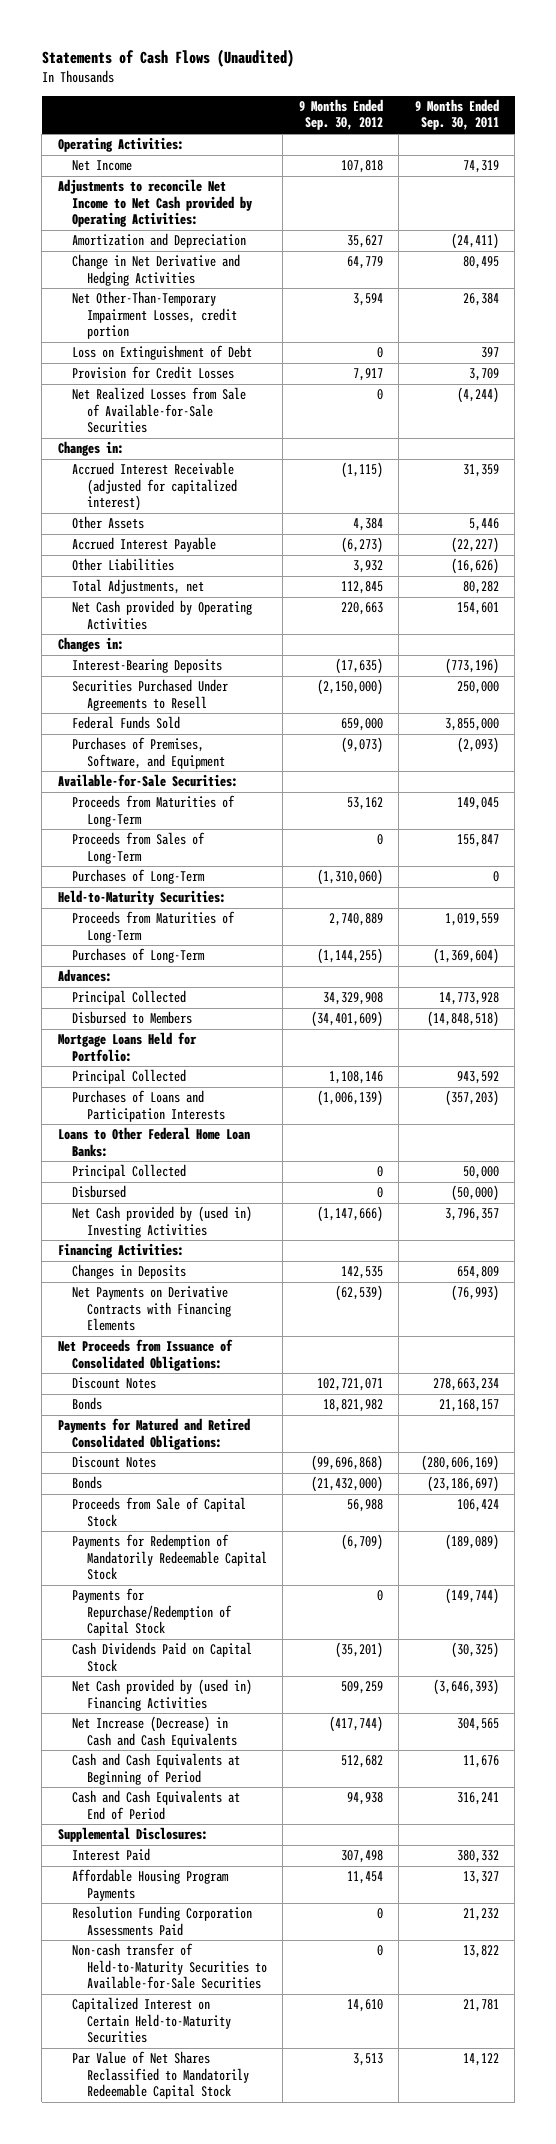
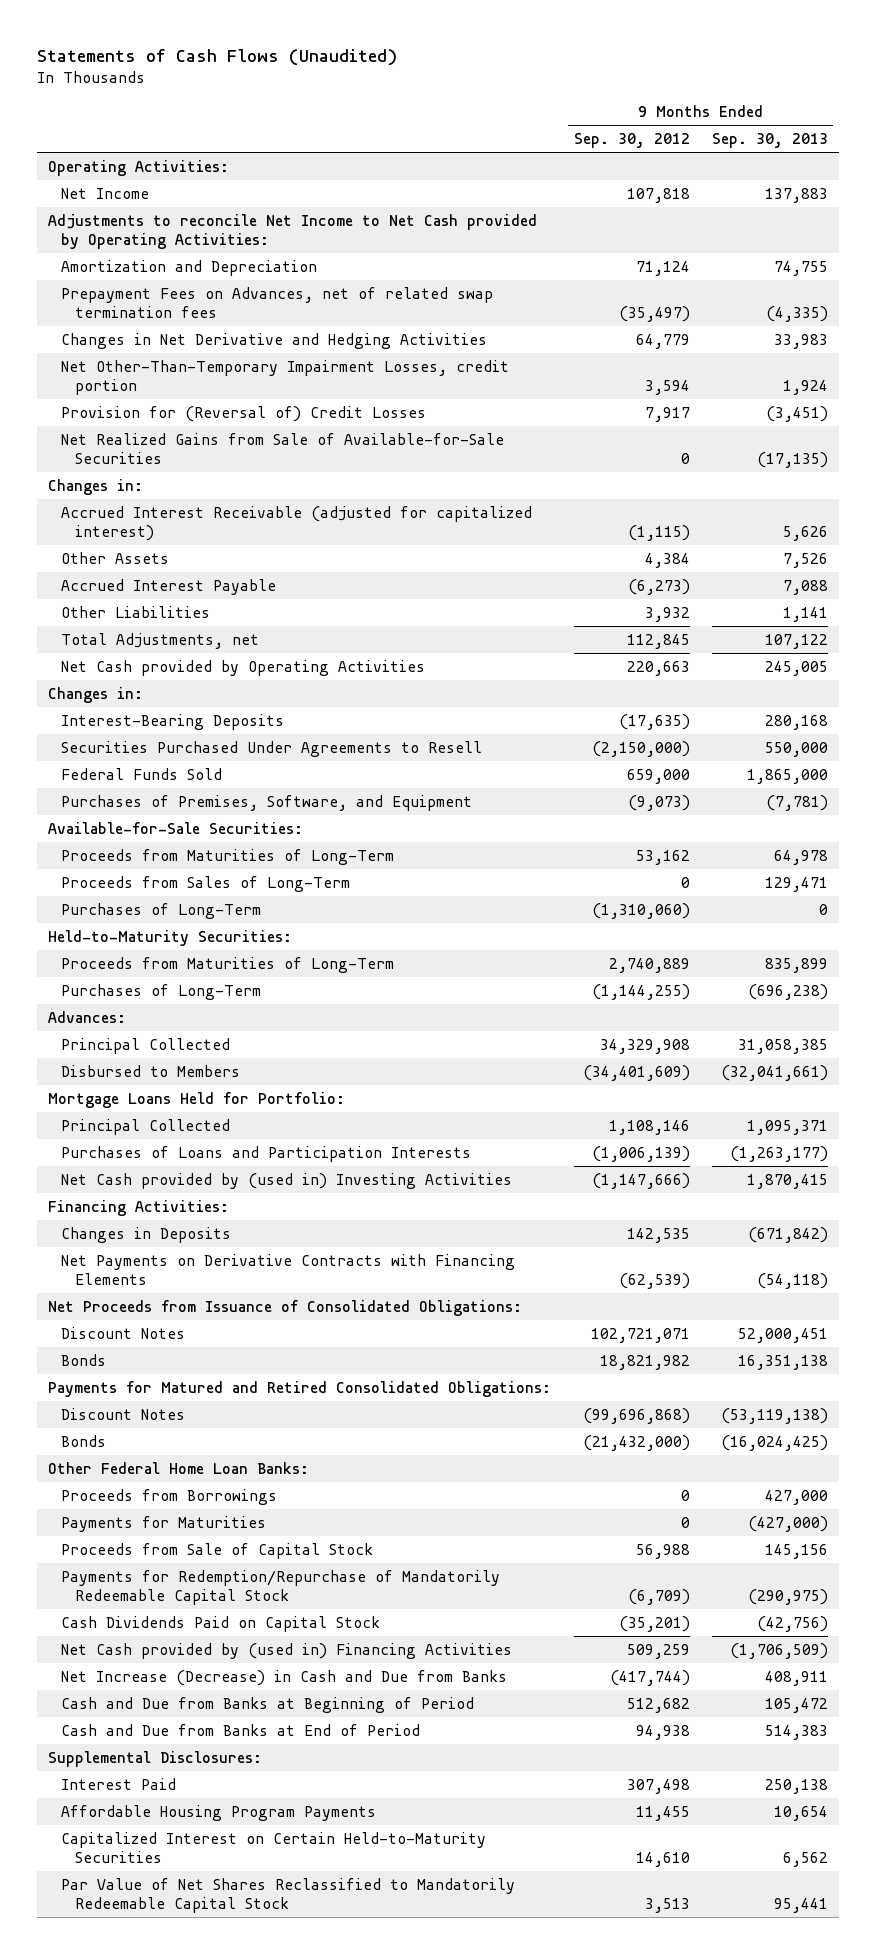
- | 9 Months Ended Sep. 30, 2012 | 9 Months Ended Sep. 30, 2011
+ | 9 Months Ended Sep. 30, 2012 | 9 Months Ended Sep. 30, 2013
- Amortization and Depreciation | 35,627 | (24,411)
- Change in Net Derivative and Hedging Activities | 64,779 | 80,495
+ Amortization and Depreciation | 71,124 | 74,755
+ Prepayment Fees on Advances, net of related swap termination fees | (35,497) | (4,335)
+ Changes in Net Derivative and Hedging Activities | 64,779 | 33,983
- Loss on Extinguishment of Debt | 0 | 397
- Provision for Credit Losses | 7,917 | 3,709
- Net Realized Losses from Sale of Available-for-Sale Securities | 0 | (4,244)
+ Provision for (Reversal of) Credit Losses | 7,917 | (3,451)
+ Net Realized Gains from Sale of Available-for-Sale Securities | 0 | (17,135)
- Loans to Other Federal Home Loan Banks:
- Principal Collected | 0 | 50,000
- Disbursed | 0 | (50,000)
+ Other Federal Home Loan Banks:
+ Proceeds from Borrowings | 0 | 427,000
+ Payments for Maturities | 0 | (427,000)
- Payments for Redemption of Mandatorily Redeemable Capital Stock | (6,709) | (189,089)
- Payments for Repurchase/Redemption of Capital Stock | 0 | (149,744)
+ Payments for Redemption/Repurchase of Mandatorily Redeemable Capital Stock | (6,709) | (290,975)
- Net Increase (Decrease) in Cash and Cash Equivalents | (417,744) | 304,565
- Cash and Cash Equivalents at Beginning of Period | 512,682 | 11,676
- Cash and Cash Equivalents at End of Period | 94,938 | 316,241
+ Net Increase (Decrease) in Cash and Due from Banks | (417,744) | 408,911
+ Cash and Due from Banks at Beginning of Period | 512,682 | 105,472
+ Cash and Due from Banks at End of Period | 94,938 | 514,383
- Affordable Housing Program Payments | 11,454 | 13,327
- Resolution Funding Corporation Assessments Paid | 0 | 21,232
- Non-cash transfer of Held-to-Maturity Securities to Available-for-Sale Securities | 0 | 13,822
+ Affordable Housing Program Payments | 11,455 | 10,654

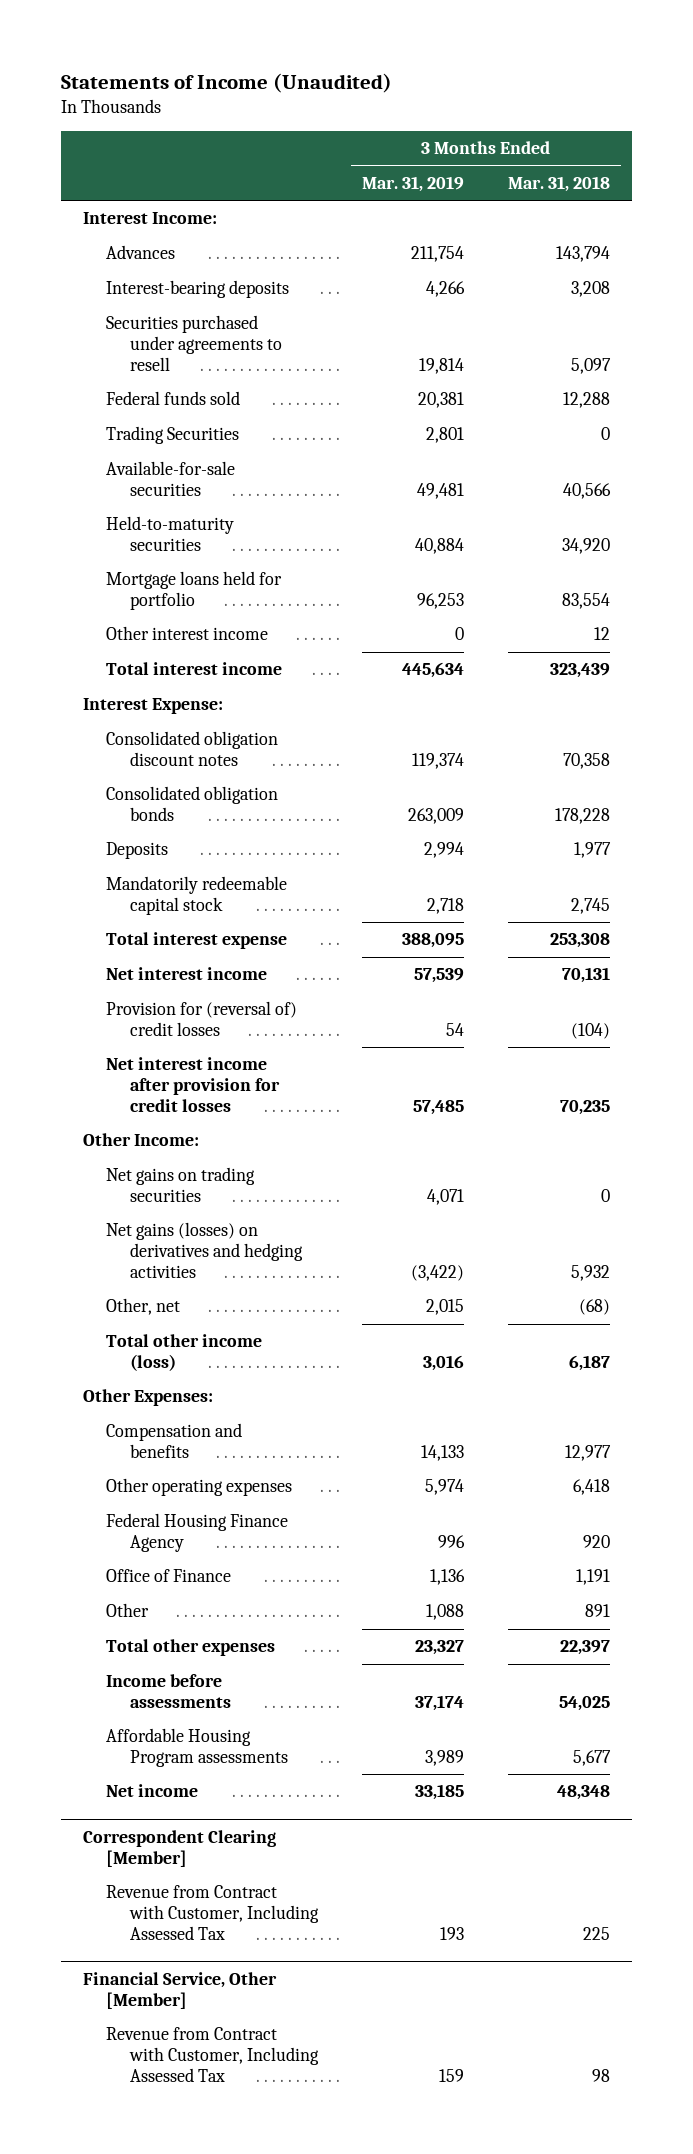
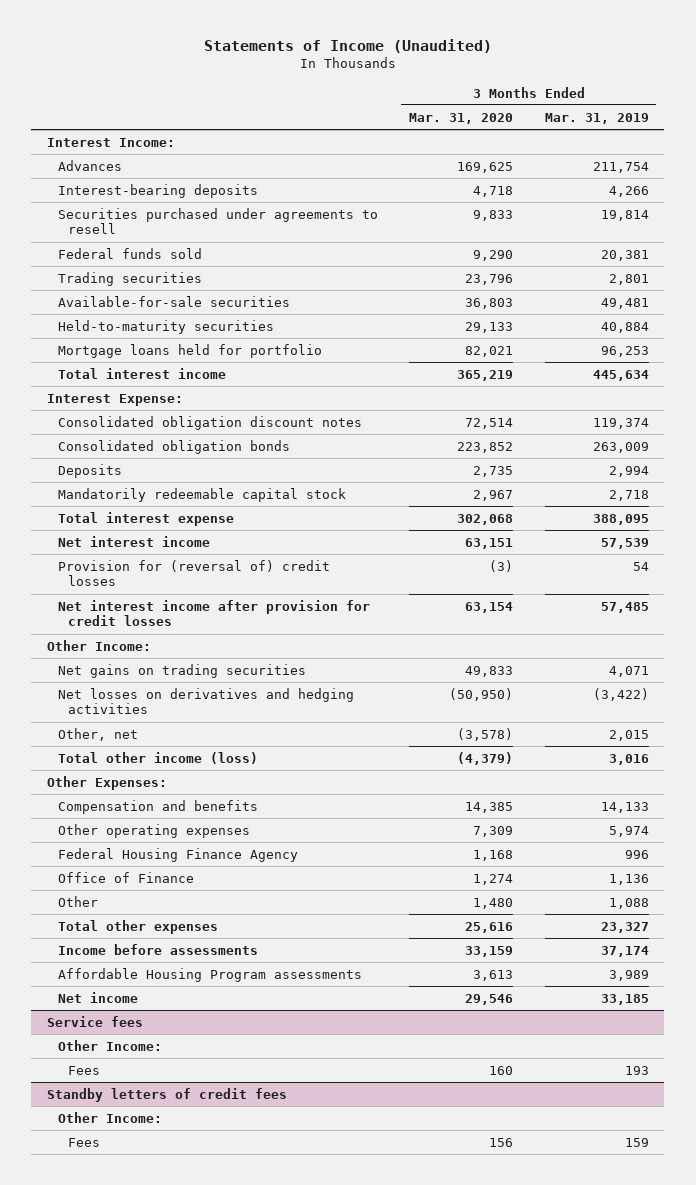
- | 3 Months Ended Mar. 31, 2019 | 3 Months Ended Mar. 31, 2018
+ | 3 Months Ended Mar. 31, 2020 | 3 Months Ended Mar. 31, 2019
- Trading Securities | 2,801 | 0
+ Trading securities | 23,796 | 2,801
- Other interest income | 0 | 12
- Net gains (losses) on derivatives and hedging activities | (3,422) | 5,932
+ Net losses on derivatives and hedging activities | (50,950) | (3,422)
- Correspondent Clearing [Member]
- Revenue from Contract with Customer, Including Assessed Tax | 193 | 225
- Financial Service, Other [Member]
- Revenue from Contract with Customer, Including Assessed Tax | 159 | 98
+ Service fees
+ Other Income:
+ Fees | 160 | 193
+ Standby letters of credit fees
+ Other Income:
+ Fees | 156 | 159

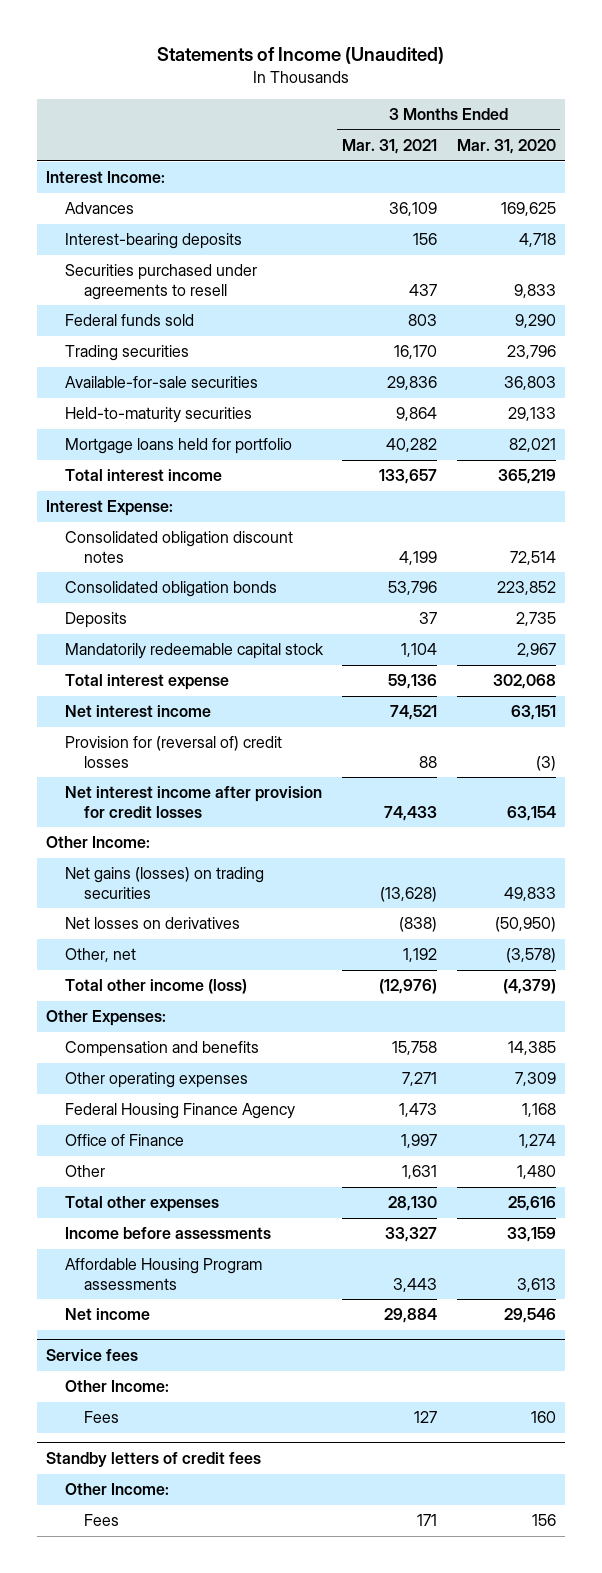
- | 3 Months Ended Mar. 31, 2020 | 3 Months Ended Mar. 31, 2019
+ | 3 Months Ended Mar. 31, 2021 | 3 Months Ended Mar. 31, 2020
- Net gains on trading securities | 49,833 | 4,071
- Net losses on derivatives and hedging activities | (50,950) | (3,422)
+ Net gains (losses) on trading securities | (13,628) | 49,833
+ Net losses on derivatives | (838) | (50,950)

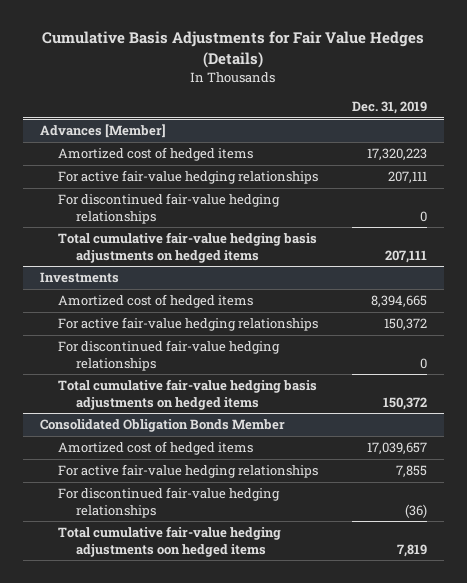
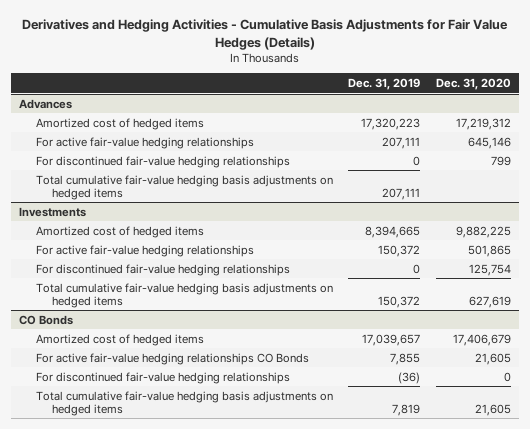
- Cumulative Basis Adjustments for Fair Value Hedges (Details)
+ Derivatives and Hedging Activities - Cumulative Basis Adjustments for Fair Value Hedges (Details)
- | Dec. 31, 2019
+ | Dec. 31, 2019 | Dec. 31, 2020
- Advances [Member]
+ Advances
- Consolidated Obligation Bonds Member
+ CO Bonds
- For active fair-value hedging relationships | 7,855
+ For active fair-value hedging relationships CO Bonds | 7,855 | 21,605
- Total cumulative fair-value hedging adjustments oon hedged items | 7,819
+ Total cumulative fair-value hedging basis adjustments on hedged items | 7,819 | 21,605

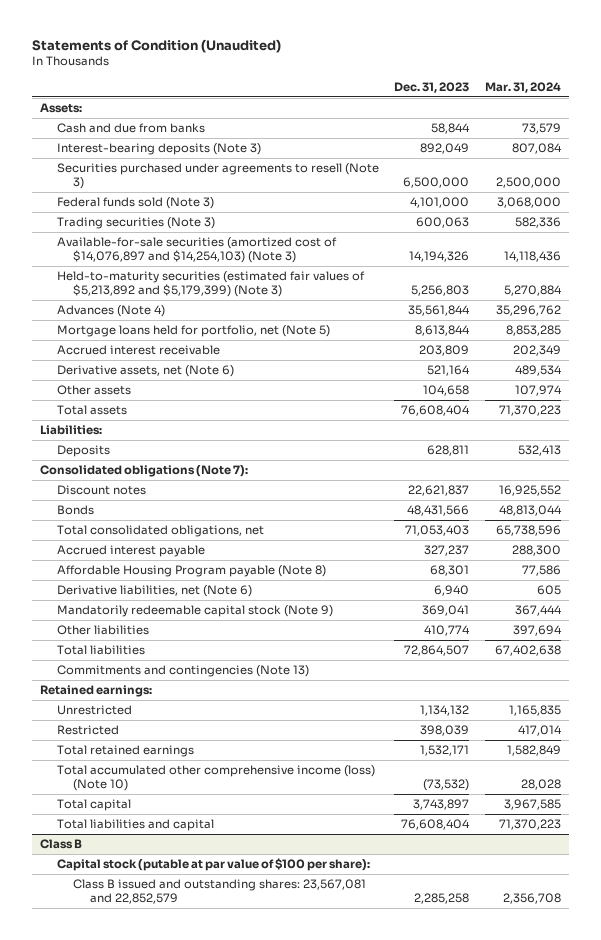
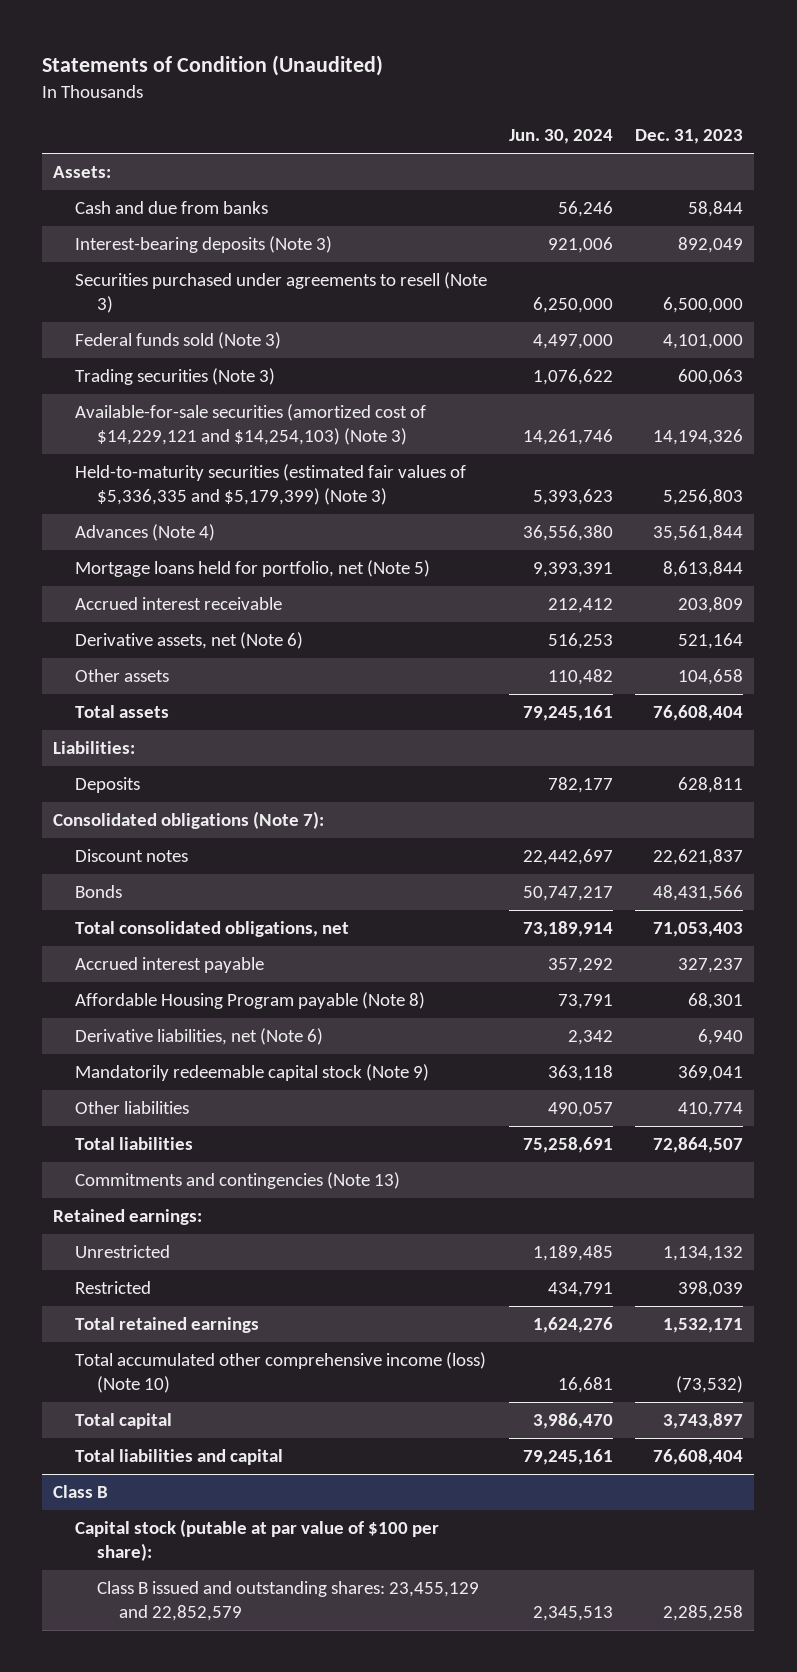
- | Dec. 31, 2023 | Mar. 31, 2024
+ | Jun. 30, 2024 | Dec. 31, 2023
- Available-for-sale securities (amortized cost of $14,076,897 and $14,254,103) (Note 3) | 14,194,326 | 14,118,436
- Held-to-maturity securities (estimated fair values of $5,213,892 and $5,179,399) (Note 3) | 5,256,803 | 5,270,884
+ Available-for-sale securities (amortized cost of $14,229,121 and $14,254,103) (Note 3) | 14,261,746 | 14,194,326
+ Held-to-maturity securities (estimated fair values of $5,336,335 and $5,179,399) (Note 3) | 5,393,623 | 5,256,803
@ Class B
- Class B issued and outstanding shares: 23,567,081 and 22,852,579 | 2,285,258 | 2,356,708
+ Class B issued and outstanding shares: 23,455,129 and 22,852,579 | 2,345,513 | 2,285,258

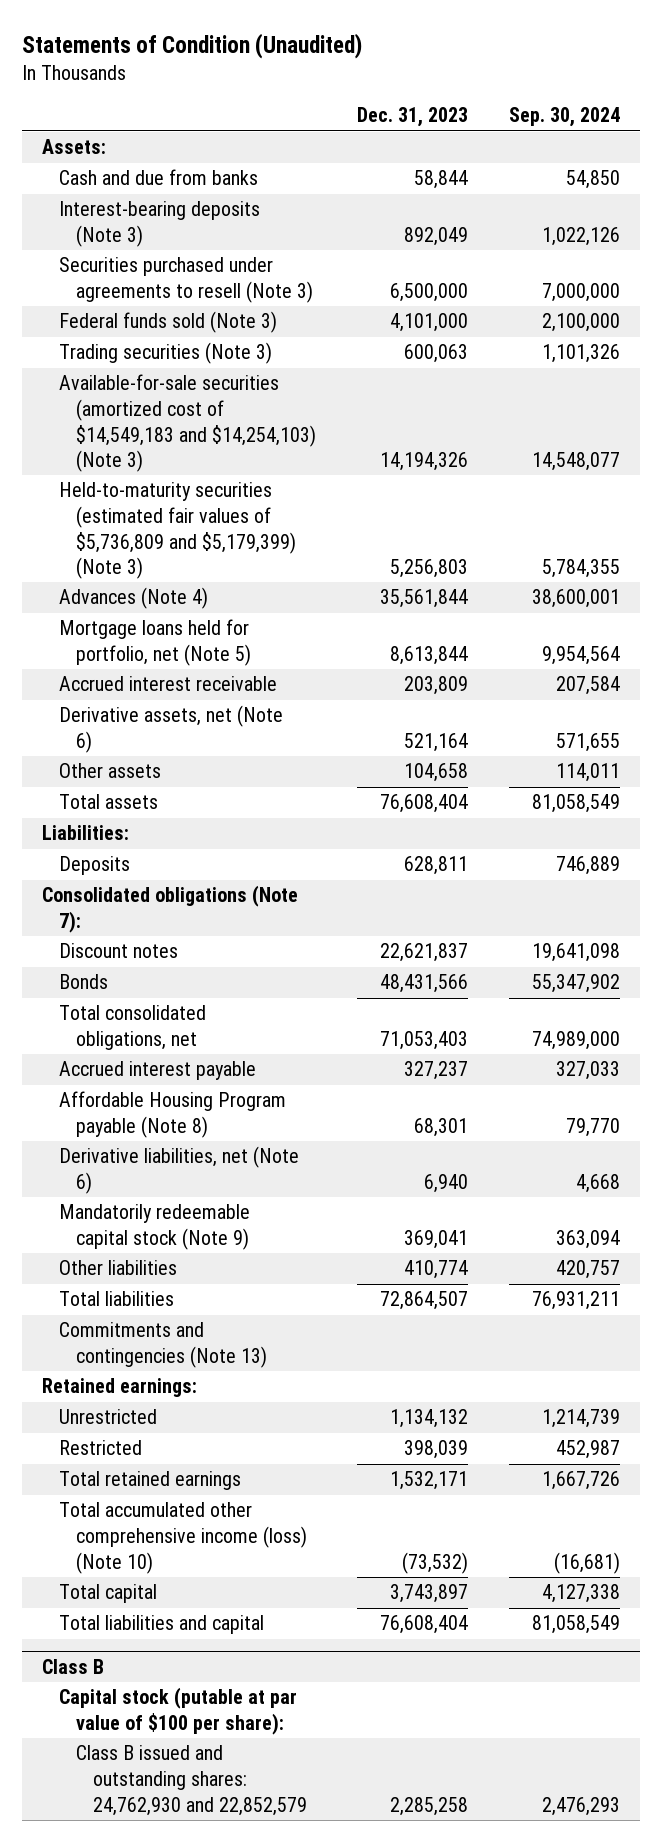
- | Jun. 30, 2024 | Dec. 31, 2023
+ | Dec. 31, 2023 | Sep. 30, 2024
- Available-for-sale securities (amortized cost of $14,229,121 and $14,254,103) (Note 3) | 14,261,746 | 14,194,326
- Held-to-maturity securities (estimated fair values of $5,336,335 and $5,179,399) (Note 3) | 5,393,623 | 5,256,803
+ Available-for-sale securities (amortized cost of $14,549,183 and $14,254,103) (Note 3) | 14,194,326 | 14,548,077
+ Held-to-maturity securities (estimated fair values of $5,736,809 and $5,179,399) (Note 3) | 5,256,803 | 5,784,355
@ Class B
- Class B issued and outstanding shares: 23,455,129 and 22,852,579 | 2,345,513 | 2,285,258
+ Class B issued and outstanding shares: 24,762,930 and 22,852,579 | 2,285,258 | 2,476,293

